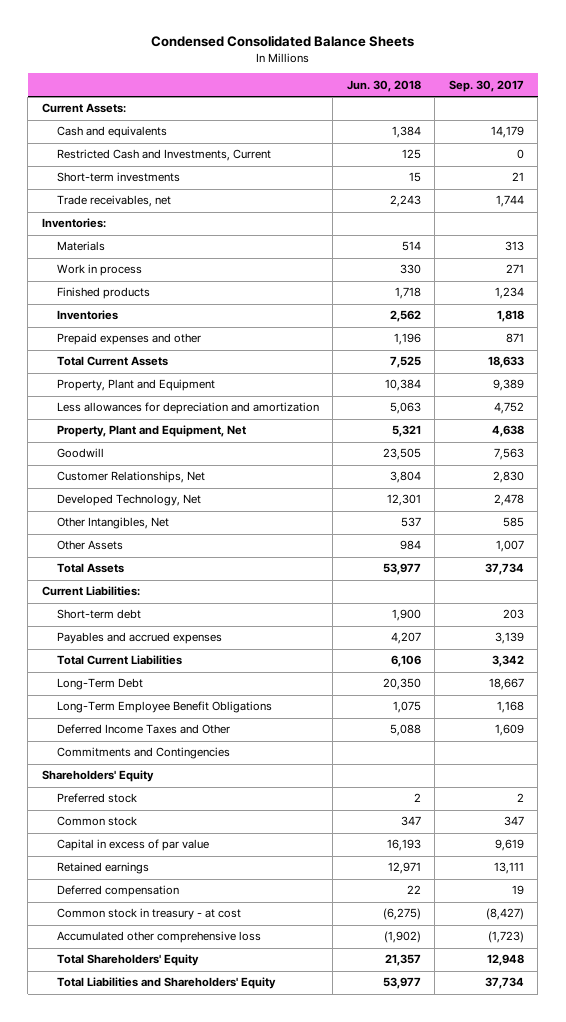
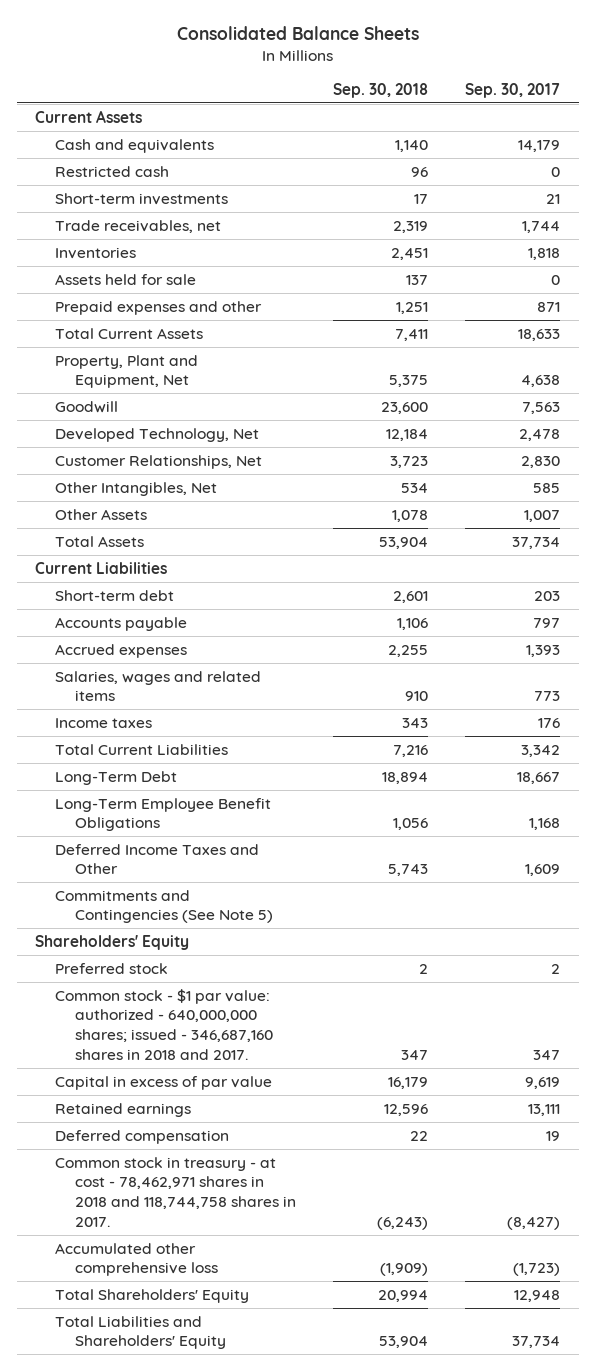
- Condensed Consolidated Balance Sheets
+ Consolidated Balance Sheets
- | Jun. 30, 2018 | Sep. 30, 2017
+ | Sep. 30, 2018 | Sep. 30, 2017
- Current Assets:
+ Current Assets
- Restricted Cash and Investments, Current | 125 | 0
+ Restricted cash | 96 | 0
- Inventories:
- Materials | 514 | 313
- Work in process | 330 | 271
- Finished products | 1,718 | 1,234
+ Assets held for sale | 137 | 0
- Property, Plant and Equipment | 10,384 | 9,389
- Less allowances for depreciation and amortization | 5,063 | 4,752
moved down: Customer Relationships, Net | 3,723 | 2,830
- Current Liabilities:
+ Current Liabilities
- Payables and accrued expenses | 4,207 | 3,139
+ Accounts payable | 1,106 | 797
+ Accrued expenses | 2,255 | 1,393
+ Salaries, wages and related items | 910 | 773
+ Income taxes | 343 | 176
- Commitments and Contingencies
+ Commitments and Contingencies (See Note 5)
- Common stock | 347 | 347
+ Common stock - $1 par value: authorized - 640,000,000 shares; issued - 346,687,160 shares in 2018 and 2017. | 347 | 347
- Common stock in treasury - at cost | (6,275) | (8,427)
+ Common stock in treasury - at cost - 78,462,971 shares in 2018 and 118,744,758 shares in 2017. | (6,243) | (8,427)

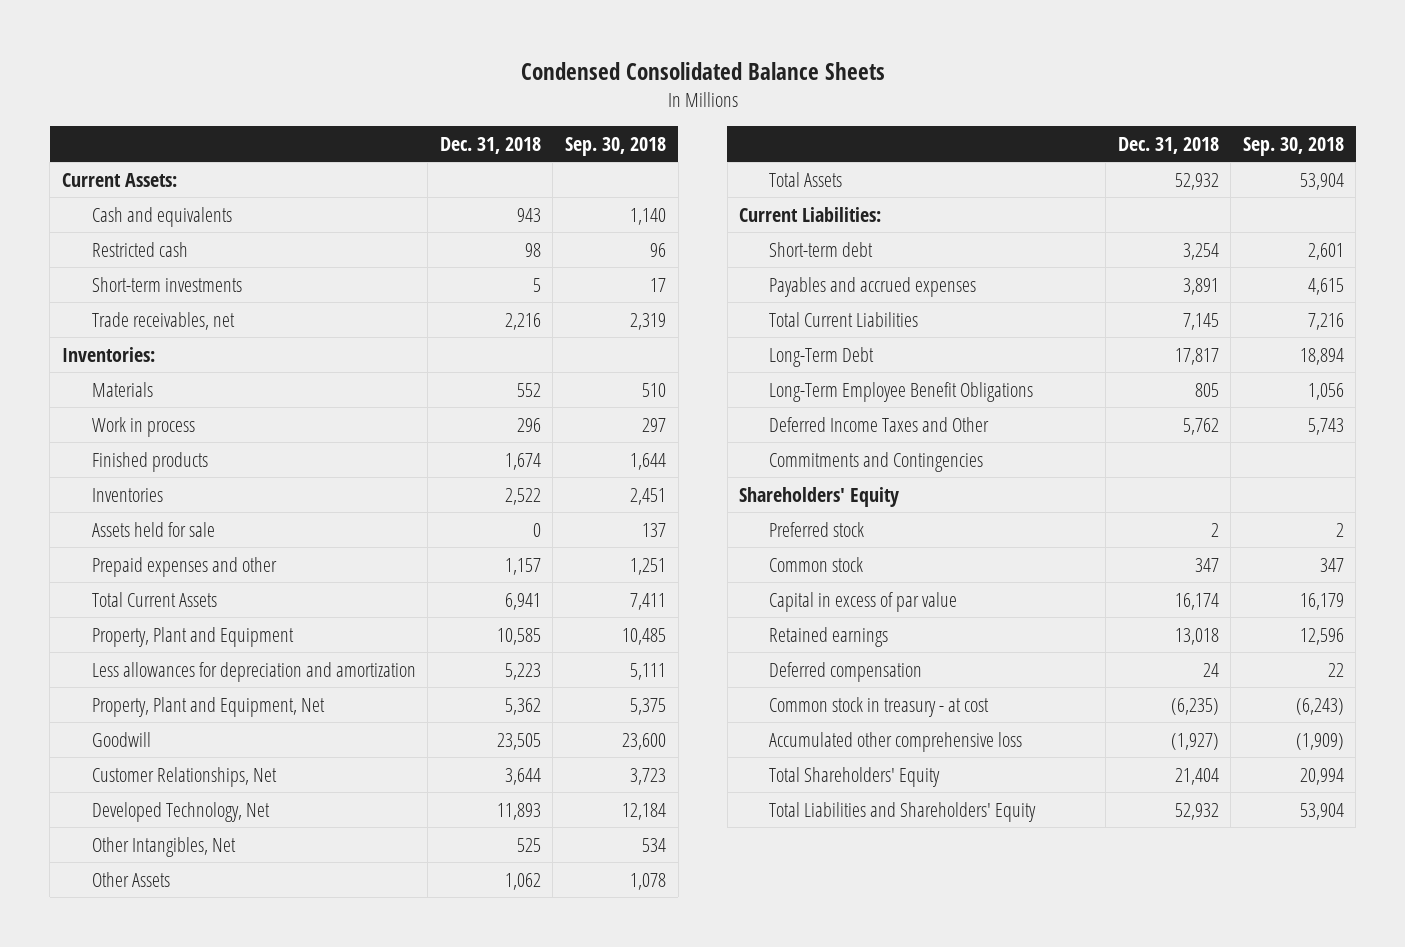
- Consolidated Balance Sheets
+ Condensed Consolidated Balance Sheets
- | Sep. 30, 2018 | Sep. 30, 2017
+ | Dec. 31, 2018 | Sep. 30, 2018
- Current Assets
+ Current Assets:
+ Inventories:
+ Materials | 552 | 510
+ Work in process | 296 | 297
+ Finished products | 1,674 | 1,644
+ Property, Plant and Equipment | 10,585 | 10,485
+ Less allowances for depreciation and amortization | 5,223 | 5,111
moved down: Developed Technology, Net | 11,893 | 12,184
- Current Liabilities
+ Current Liabilities:
- Accounts payable | 1,106 | 797
- Accrued expenses | 2,255 | 1,393
- Salaries, wages and related items | 910 | 773
- Income taxes | 343 | 176
+ Payables and accrued expenses | 3,891 | 4,615
- Commitments and Contingencies (See Note 5)
+ Commitments and Contingencies
- Common stock - $1 par value: authorized - 640,000,000 shares; issued - 346,687,160 shares in 2018 and 2017. | 347 | 347
+ Common stock | 347 | 347
- Common stock in treasury - at cost - 78,462,971 shares in 2018 and 118,744,758 shares in 2017. | (6,243) | (8,427)
+ Common stock in treasury - at cost | (6,235) | (6,243)

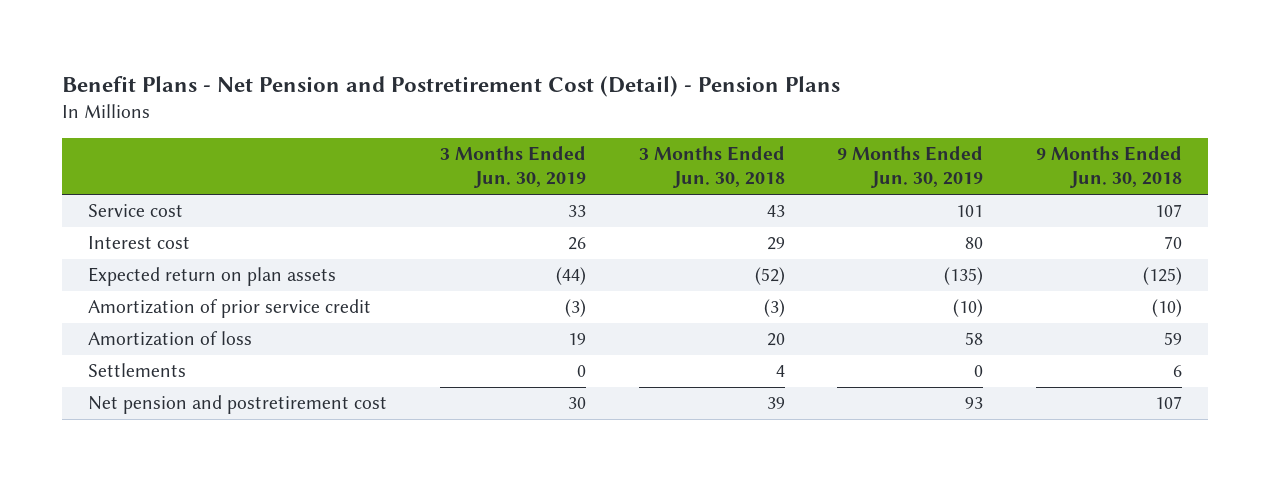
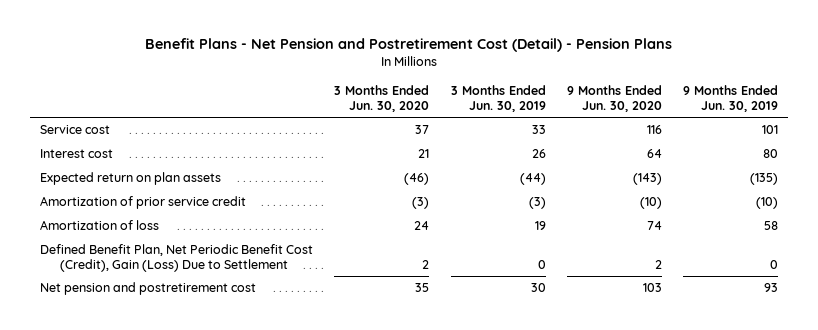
- | 3 Months Ended Jun. 30, 2019 | 3 Months Ended Jun. 30, 2018 | 9 Months Ended Jun. 30, 2019 | 9 Months Ended Jun. 30, 2018
+ | 3 Months Ended Jun. 30, 2020 | 3 Months Ended Jun. 30, 2019 | 9 Months Ended Jun. 30, 2020 | 9 Months Ended Jun. 30, 2019
- Settlements | 0 | 4 | 0 | 6
+ Defined Benefit Plan, Net Periodic Benefit Cost (Credit), Gain (Loss) Due to Settlement | 2 | 0 | 2 | 0

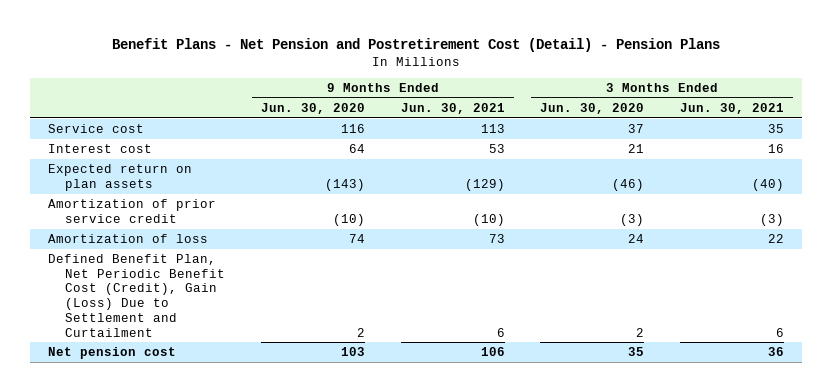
- | 3 Months Ended Jun. 30, 2020 | 3 Months Ended Jun. 30, 2019 | 9 Months Ended Jun. 30, 2020 | 9 Months Ended Jun. 30, 2019
+ | 9 Months Ended Jun. 30, 2020 | 9 Months Ended Jun. 30, 2021 | 3 Months Ended Jun. 30, 2020 | 3 Months Ended Jun. 30, 2021
- Defined Benefit Plan, Net Periodic Benefit Cost (Credit), Gain (Loss) Due to Settlement | 2 | 0 | 2 | 0
- Net pension and postretirement cost | 35 | 30 | 103 | 93
+ Defined Benefit Plan, Net Periodic Benefit Cost (Credit), Gain (Loss) Due to Settlement and Curtailment | 2 | 6 | 2 | 6
+ Net pension cost | 103 | 106 | 35 | 36

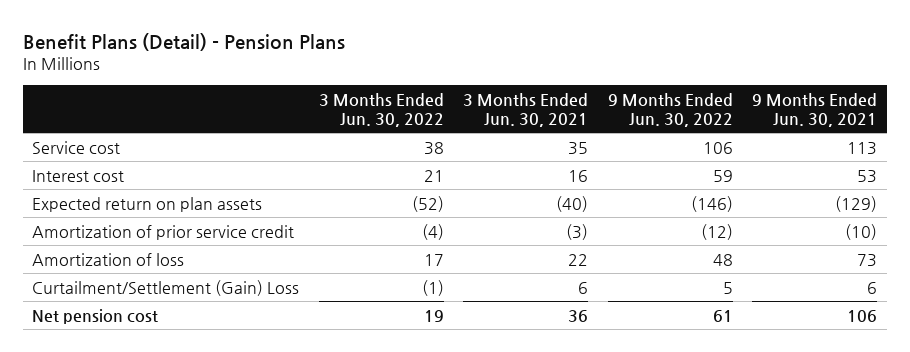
- Benefit Plans - Net Pension and Postretirement Cost (Detail) - Pension Plans
+ Benefit Plans (Detail) - Pension Plans
- | 9 Months Ended Jun. 30, 2020 | 9 Months Ended Jun. 30, 2021 | 3 Months Ended Jun. 30, 2020 | 3 Months Ended Jun. 30, 2021
+ | 3 Months Ended Jun. 30, 2022 | 3 Months Ended Jun. 30, 2021 | 9 Months Ended Jun. 30, 2022 | 9 Months Ended Jun. 30, 2021
- Defined Benefit Plan, Net Periodic Benefit Cost (Credit), Gain (Loss) Due to Settlement and Curtailment | 2 | 6 | 2 | 6
+ Curtailment/Settlement (Gain) Loss | (1) | 6 | 5 | 6

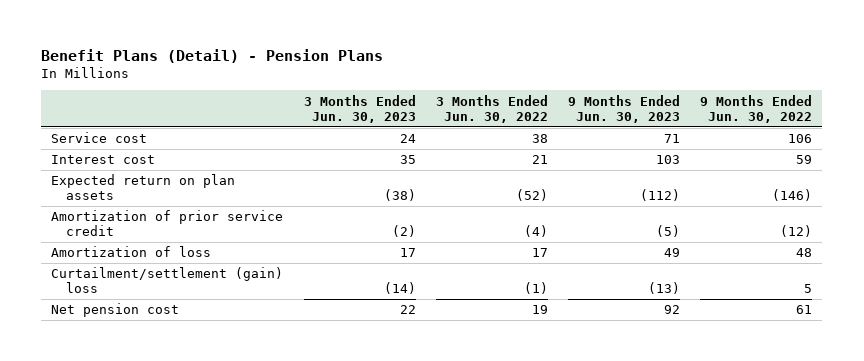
- | 3 Months Ended Jun. 30, 2022 | 3 Months Ended Jun. 30, 2021 | 9 Months Ended Jun. 30, 2022 | 9 Months Ended Jun. 30, 2021
+ | 3 Months Ended Jun. 30, 2023 | 3 Months Ended Jun. 30, 2022 | 9 Months Ended Jun. 30, 2023 | 9 Months Ended Jun. 30, 2022
- Curtailment/Settlement (Gain) Loss | (1) | 6 | 5 | 6
+ Curtailment/settlement (gain) loss | (14) | (1) | (13) | 5

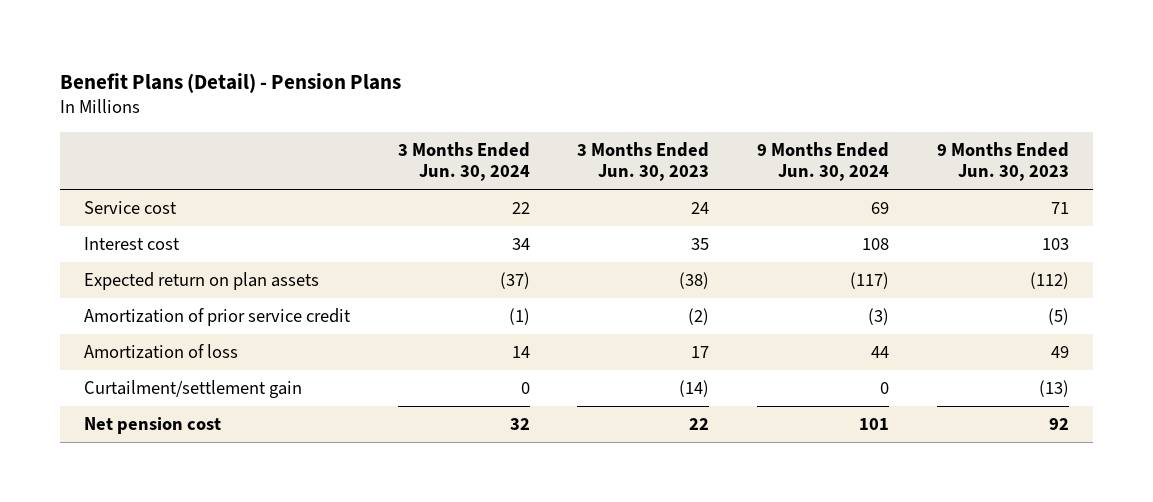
- | 3 Months Ended Jun. 30, 2023 | 3 Months Ended Jun. 30, 2022 | 9 Months Ended Jun. 30, 2023 | 9 Months Ended Jun. 30, 2022
+ | 3 Months Ended Jun. 30, 2024 | 3 Months Ended Jun. 30, 2023 | 9 Months Ended Jun. 30, 2024 | 9 Months Ended Jun. 30, 2023
- Curtailment/settlement (gain) loss | (14) | (1) | (13) | 5
+ Curtailment/settlement gain | 0 | (14) | 0 | (13)

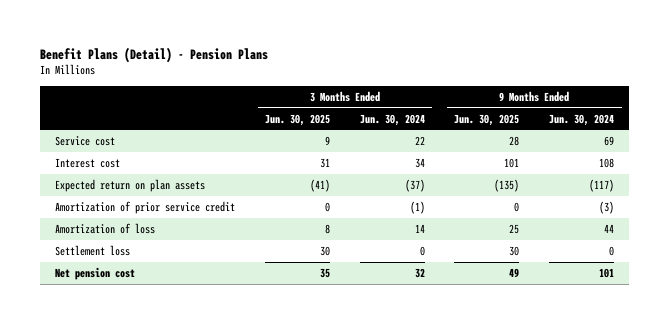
- | 3 Months Ended Jun. 30, 2024 | 3 Months Ended Jun. 30, 2023 | 9 Months Ended Jun. 30, 2024 | 9 Months Ended Jun. 30, 2023
+ | 3 Months Ended Jun. 30, 2025 | 3 Months Ended Jun. 30, 2024 | 9 Months Ended Jun. 30, 2025 | 9 Months Ended Jun. 30, 2024
- Curtailment/settlement gain | 0 | (14) | 0 | (13)
+ Settlement loss | 30 | 0 | 30 | 0

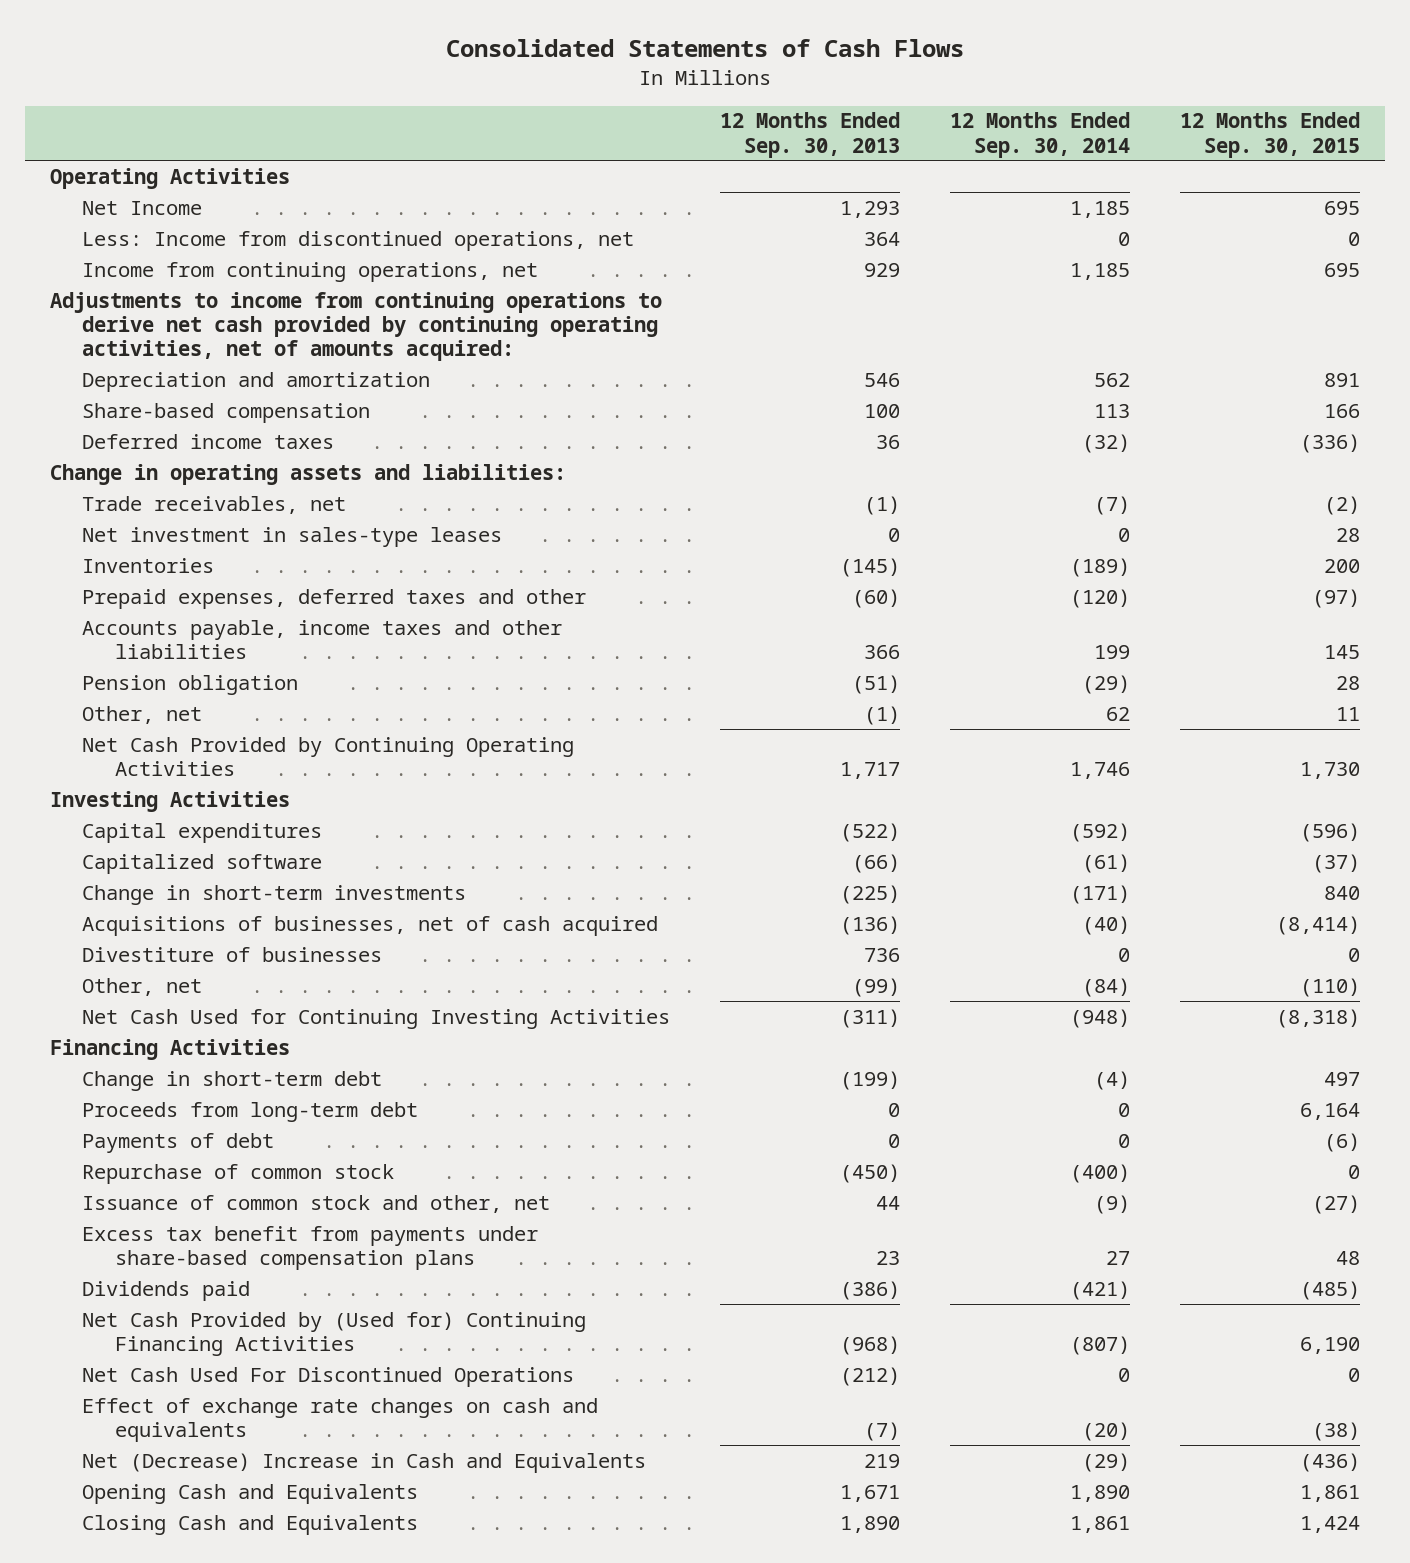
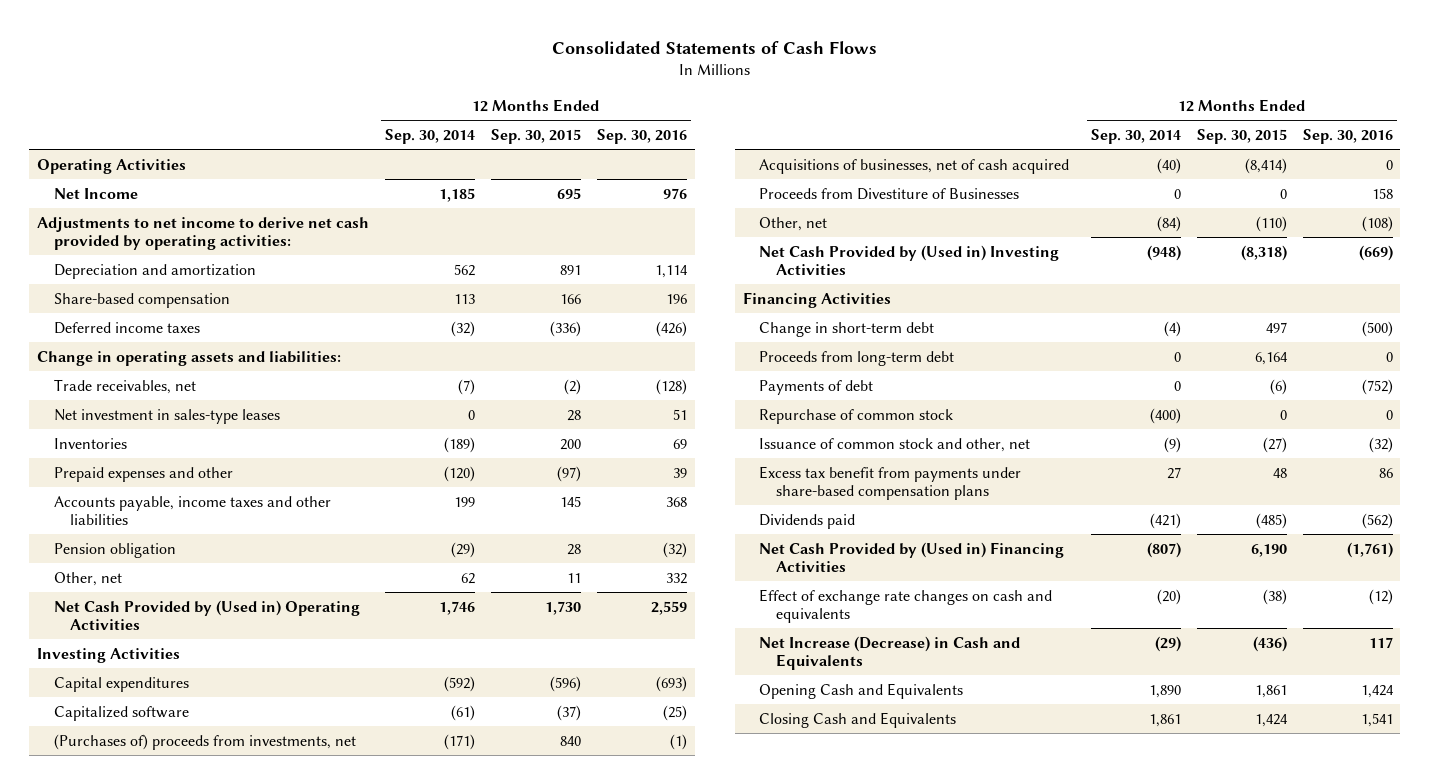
- | 12 Months Ended Sep. 30, 2013 | 12 Months Ended Sep. 30, 2014 | 12 Months Ended Sep. 30, 2015
+ | 12 Months Ended Sep. 30, 2014 | 12 Months Ended Sep. 30, 2015 | 12 Months Ended Sep. 30, 2016
- Less: Income from discontinued operations, net | 364 | 0 | 0
- Income from continuing operations, net | 929 | 1,185 | 695
- Adjustments to income from continuing operations to derive net cash provided by continuing operating activities, net of amounts acquired:
+ Adjustments to net income to derive net cash provided by operating activities:
- Prepaid expenses, deferred taxes and other | (60) | (120) | (97)
+ Prepaid expenses and other | (120) | (97) | 39
- Net Cash Provided by Continuing Operating Activities | 1,717 | 1,746 | 1,730
+ Net Cash Provided by (Used in) Operating Activities | 1,746 | 1,730 | 2,559
- Change in short-term investments | (225) | (171) | 840
+ (Purchases of) proceeds from investments, net | (171) | 840 | (1)
- Divestiture of businesses | 736 | 0 | 0
+ Proceeds from Divestiture of Businesses | 0 | 0 | 158
- Net Cash Used for Continuing Investing Activities | (311) | (948) | (8,318)
+ Net Cash Provided by (Used in) Investing Activities | (948) | (8,318) | (669)
- Net Cash Provided by (Used for) Continuing Financing Activities | (968) | (807) | 6,190
- Net Cash Used For Discontinued Operations | (212) | 0 | 0
+ Net Cash Provided by (Used in) Financing Activities | (807) | 6,190 | (1,761)
- Net (Decrease) Increase in Cash and Equivalents | 219 | (29) | (436)
+ Net Increase (Decrease) in Cash and Equivalents | (29) | (436) | 117

